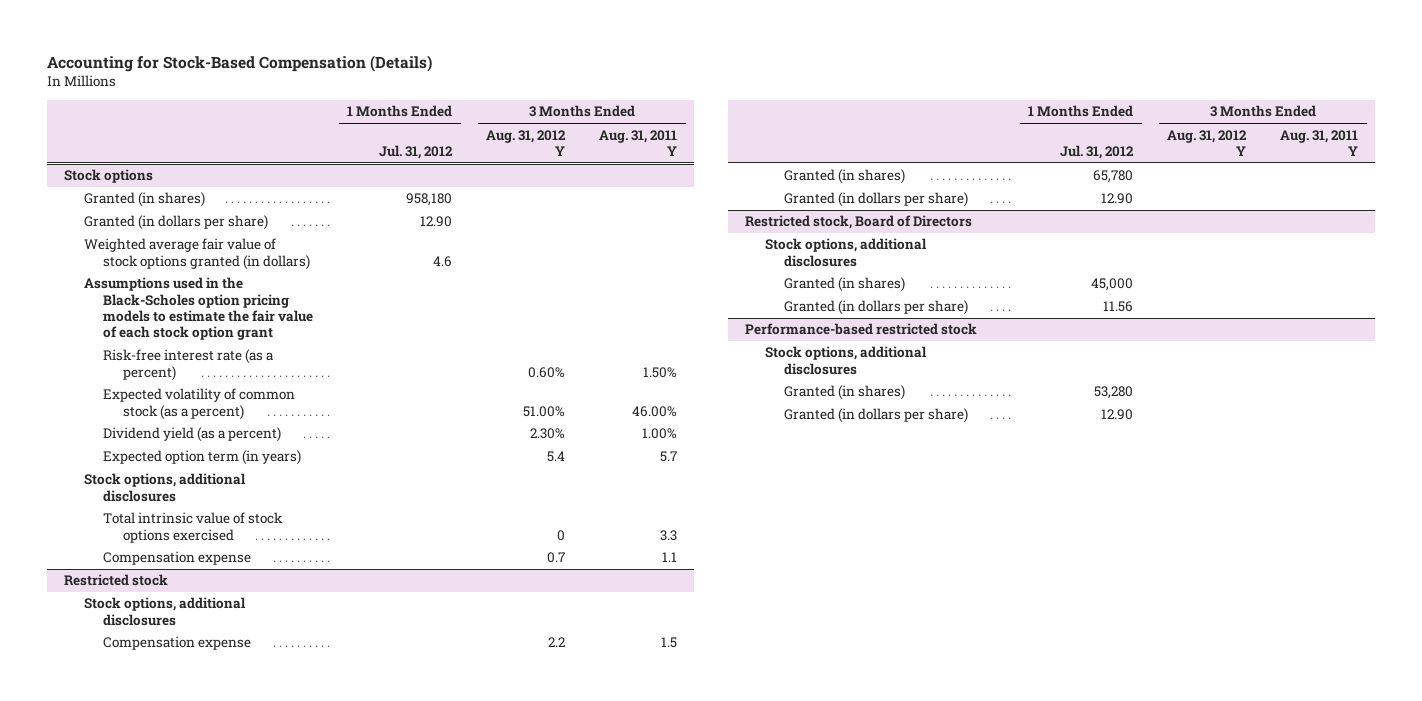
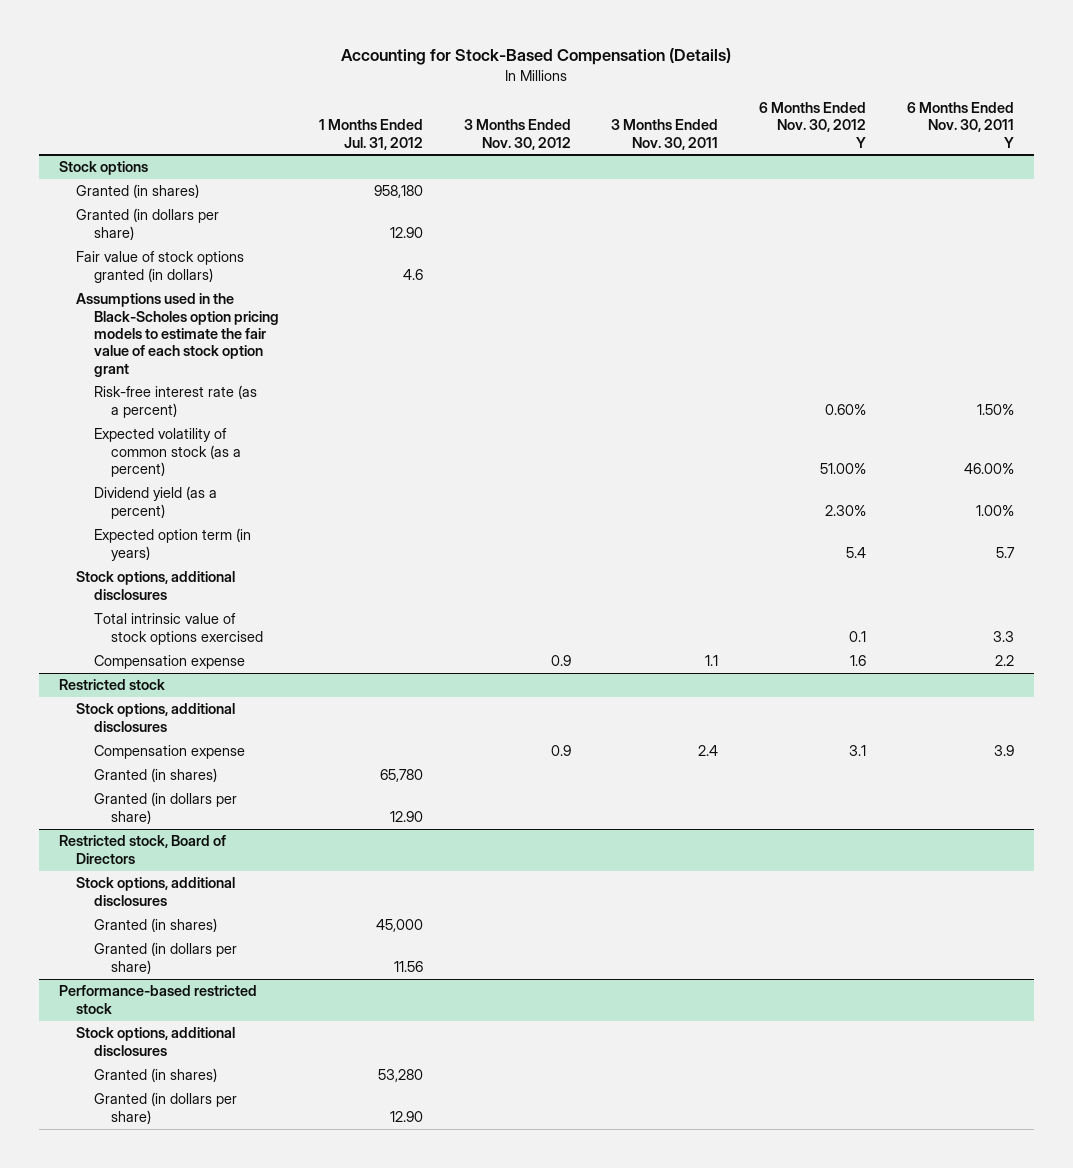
- | 1 Months Ended Jul. 31, 2012 | 3 Months Ended Aug. 31, 2012 Y | 3 Months Ended Aug. 31, 2011 Y
+ | 1 Months Ended Jul. 31, 2012 | 3 Months Ended Nov. 30, 2012 | 3 Months Ended Nov. 30, 2011 | 6 Months Ended Nov. 30, 2012 Y | 6 Months Ended Nov. 30, 2011 Y
@ Stock options
- Weighted average fair value of stock options granted (in dollars) | 4.6 | |
+ Fair value of stock options granted (in dollars) | 4.6 | | | |

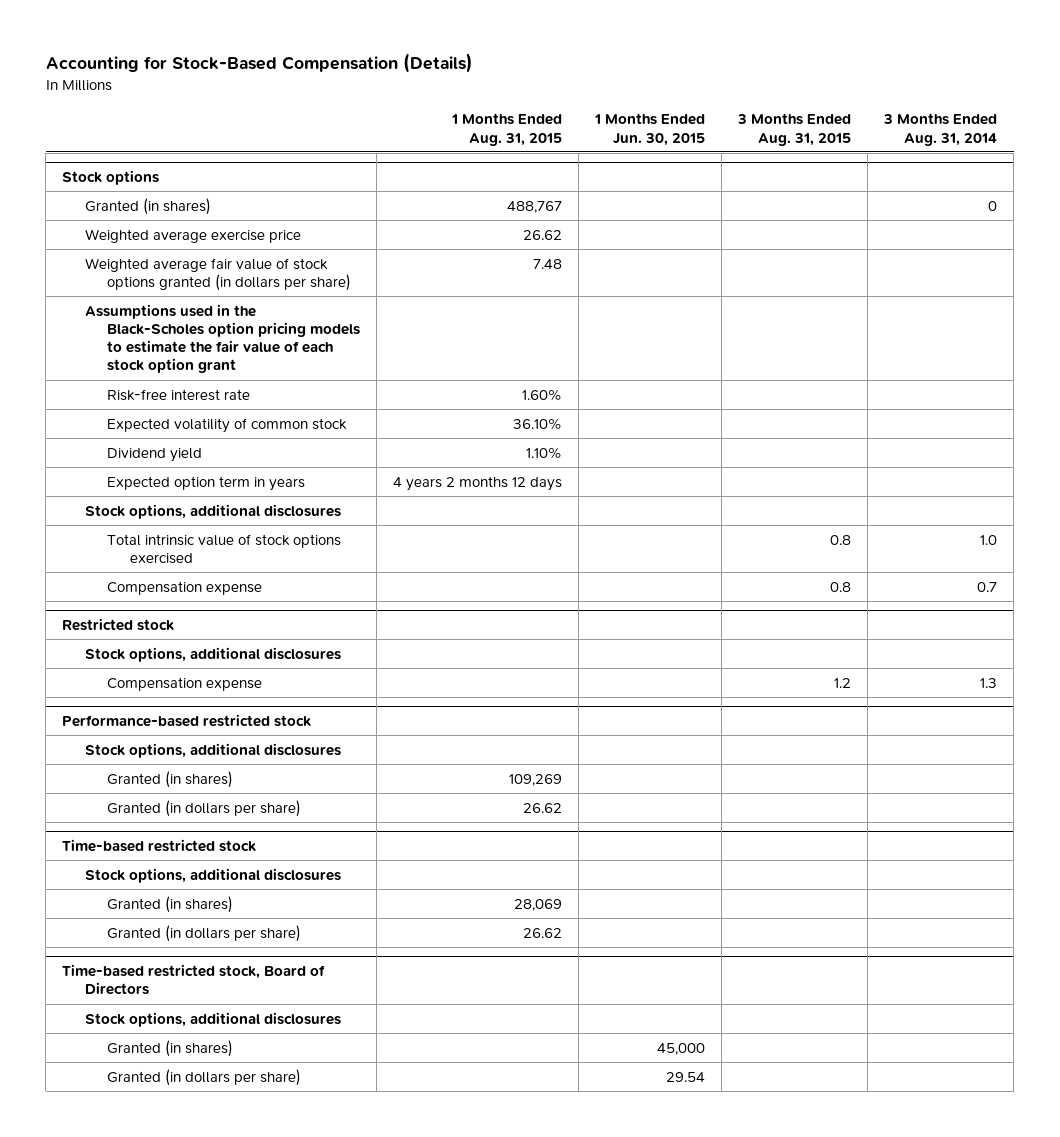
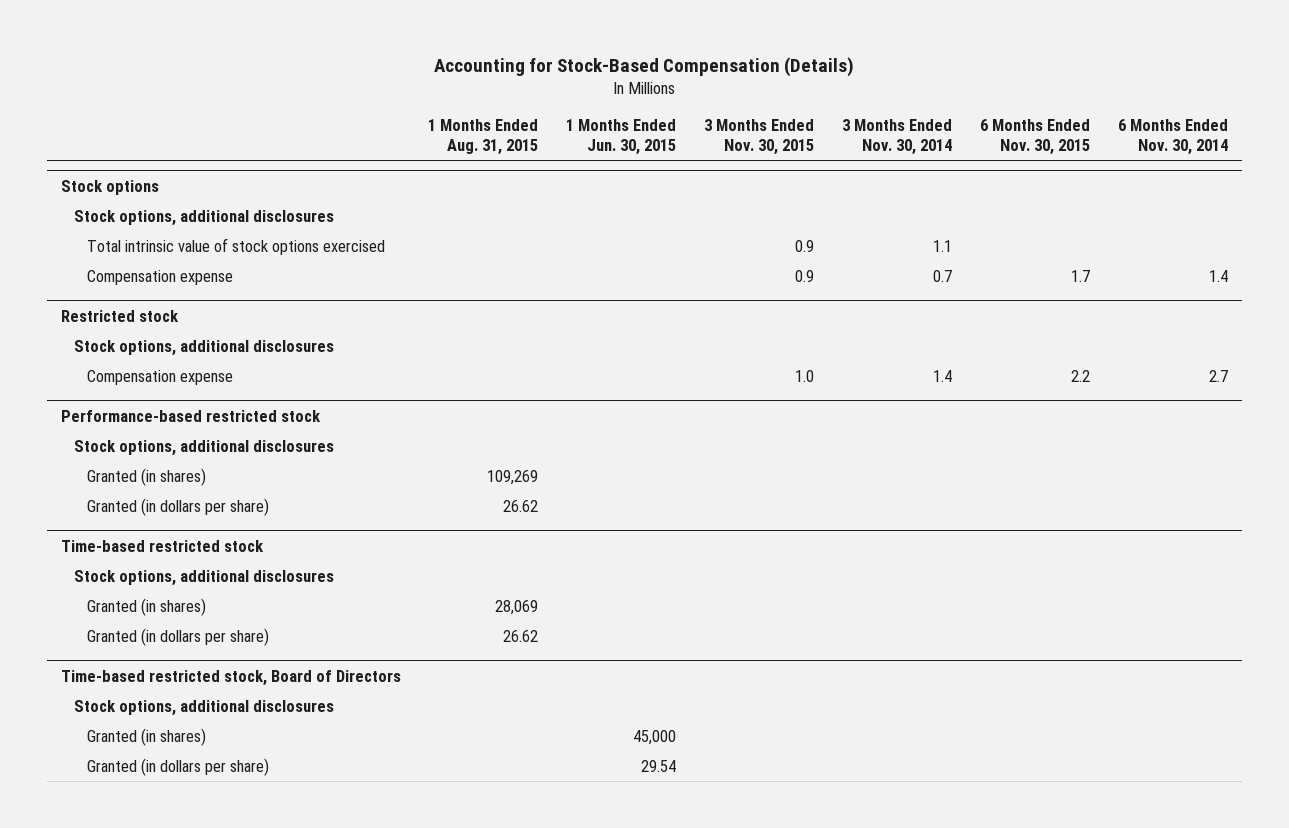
- | 1 Months Ended Aug. 31, 2015 | 1 Months Ended Jun. 30, 2015 | 3 Months Ended Aug. 31, 2015 | 3 Months Ended Aug. 31, 2014
+ | 1 Months Ended Aug. 31, 2015 | 1 Months Ended Jun. 30, 2015 | 3 Months Ended Nov. 30, 2015 | 3 Months Ended Nov. 30, 2014 | 6 Months Ended Nov. 30, 2015 | 6 Months Ended Nov. 30, 2014
@ Stock options
- Granted (in shares) | 488,767 | | | 0
- Weighted average exercise price | 26.62 | | |
- Weighted average fair value of stock options granted (in dollars per share) | 7.48 | | |
- Assumptions used in the Black-Scholes option pricing models to estimate the fair value of each stock option grant
- Risk-free interest rate | 1.60% | | |
- Expected volatility of common stock | 36.10% | | |
- Dividend yield | 1.10% | | |
- Expected option term in years | 4 years 2 months 12 days | | |

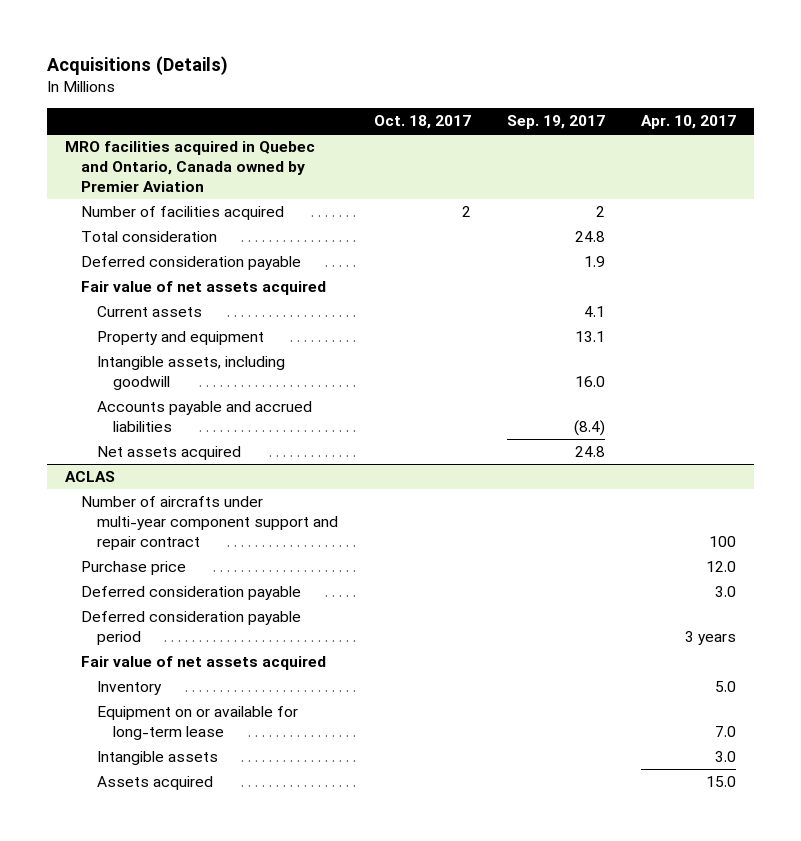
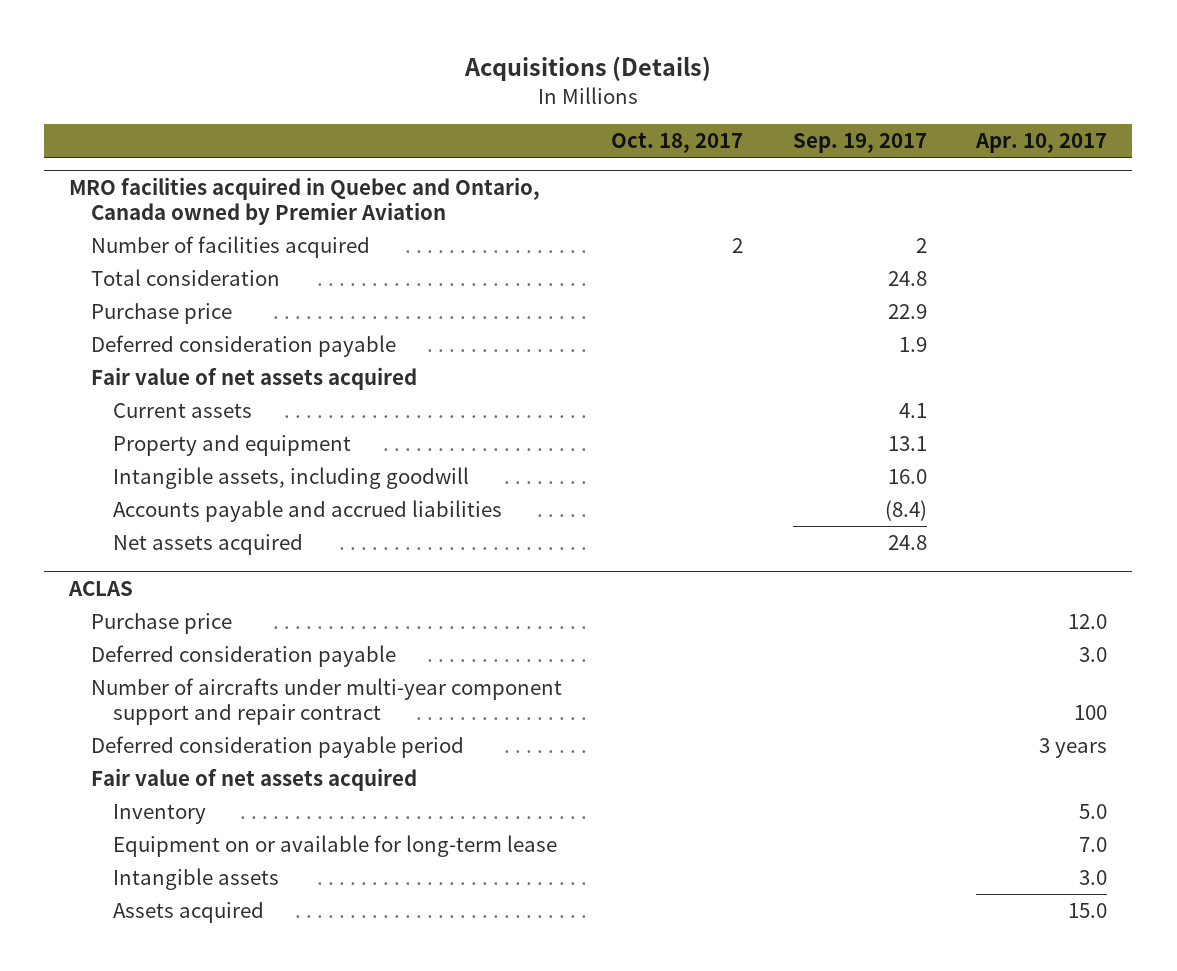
@ MRO facilities acquired in Quebec and Ontario, Canada owned by Premier Aviation
+ Purchase price | | 22.9 |
@ ACLAS
moved down: Number of aircrafts under multi-year component support and repair contract | | | 100

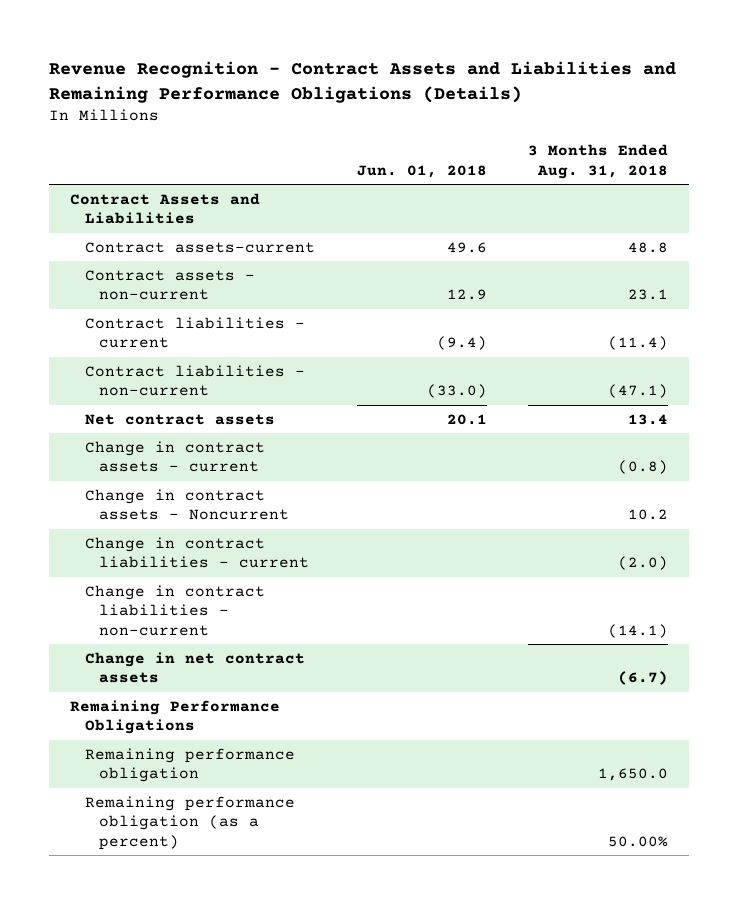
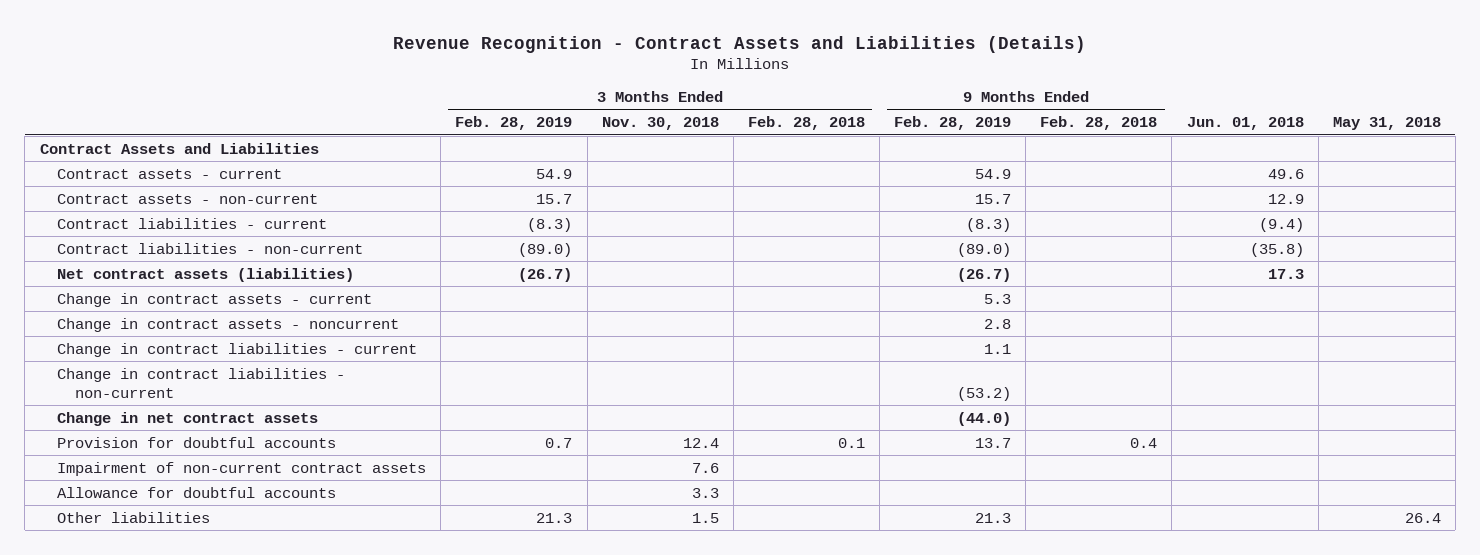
- Revenue Recognition - Contract Assets and Liabilities and Remaining Performance Obligations (Details)
+ Revenue Recognition - Contract Assets and Liabilities (Details)
- | Jun. 01, 2018 | 3 Months Ended Aug. 31, 2018
+ | 3 Months Ended Feb. 28, 2019 | 3 Months Ended Nov. 30, 2018 | 3 Months Ended Feb. 28, 2018 | 9 Months Ended Feb. 28, 2019 | 9 Months Ended Feb. 28, 2018 | Jun. 01, 2018 | May 31, 2018
- Contract assets-current | 49.6 | 48.8
+ Contract assets - current | 54.9 | | | 54.9 | | 49.6 |
- Contract liabilities - non-current | (33.0) | (47.1)
- Net contract assets | 20.1 | 13.4
+ Contract liabilities - non-current | (89.0) | | | (89.0) | | (35.8) |
+ Net contract assets (liabilities) | (26.7) | | | (26.7) | | 17.3 |
- Change in contract assets - Noncurrent | | 10.2
+ Change in contract assets - noncurrent | | | | 2.8 | | |
- Remaining Performance Obligations
- Remaining performance obligation | | 1,650.0
- Remaining performance obligation (as a percent) | | 50.00%
+ Provision for doubtful accounts | 0.7 | 12.4 | 0.1 | 13.7 | 0.4 | |
+ Impairment of non-current contract assets | | 7.6 | | | | |
+ Allowance for doubtful accounts | | 3.3 | | | | |
+ Other liabilities | 21.3 | 1.5 | | 21.3 | | | 26.4

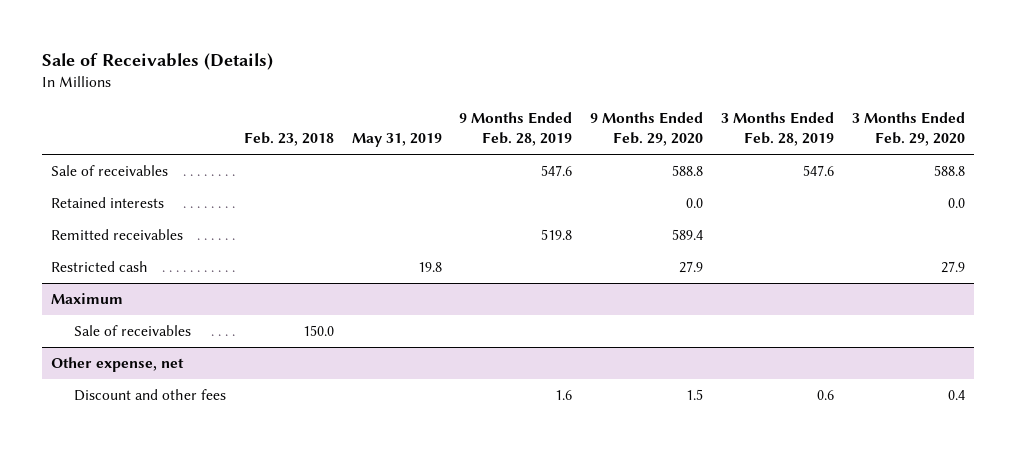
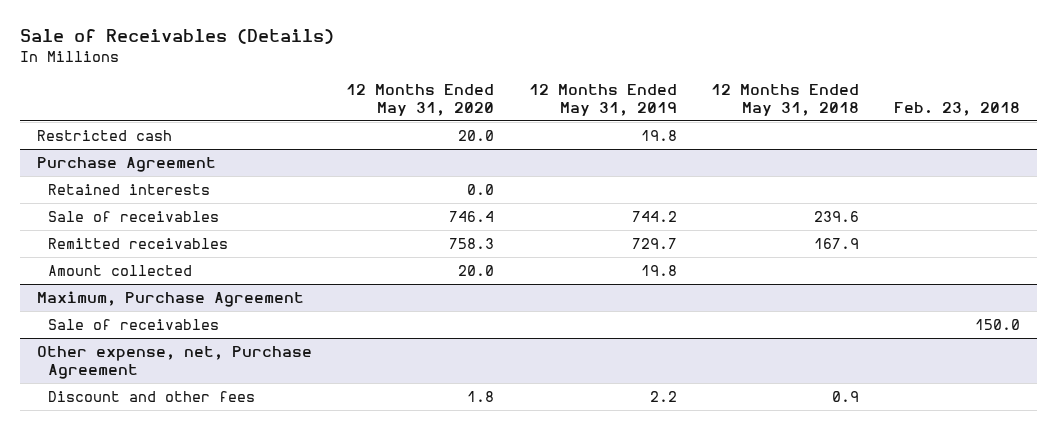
- | Feb. 23, 2018 | May 31, 2019 | 9 Months Ended Feb. 28, 2019 | 9 Months Ended Feb. 29, 2020 | 3 Months Ended Feb. 28, 2019 | 3 Months Ended Feb. 29, 2020
+ | 12 Months Ended May 31, 2020 | 12 Months Ended May 31, 2019 | 12 Months Ended May 31, 2018 | Feb. 23, 2018
- Sale of receivables | | | 547.6 | 588.8 | 547.6 | 588.8
- Retained interests | | | | 0.0 | | 0.0
- Remitted receivables | | | 519.8 | 589.4 | |
- Maximum
+ Purchase Agreement
+ Retained interests | 0.0 | | |
+ Sale of receivables | 746.4 | 744.2 | 239.6 |
+ Remitted receivables | 758.3 | 729.7 | 167.9 |
+ Amount collected | 20.0 | 19.8 | |
+ Maximum, Purchase Agreement
- Other expense, net
+ Other expense, net, Purchase Agreement

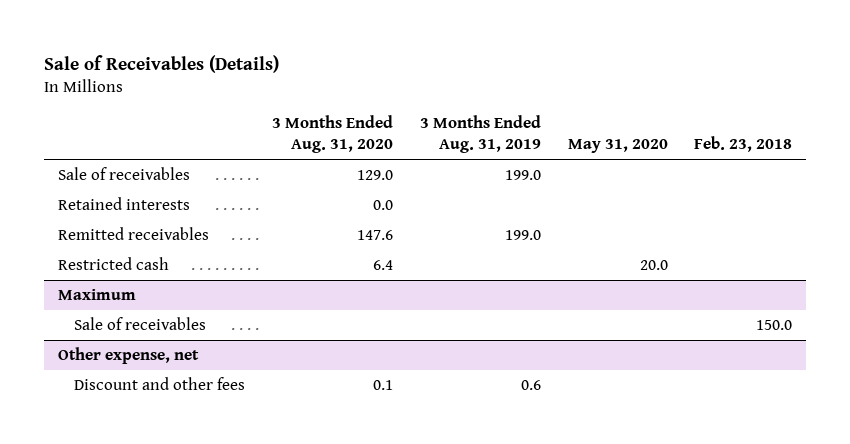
- | 12 Months Ended May 31, 2020 | 12 Months Ended May 31, 2019 | 12 Months Ended May 31, 2018 | Feb. 23, 2018
+ | 3 Months Ended Aug. 31, 2020 | 3 Months Ended Aug. 31, 2019 | May 31, 2020 | Feb. 23, 2018
+ Sale of receivables | 129.0 | 199.0 | |
+ Retained interests | 0.0 | | |
+ Remitted receivables | 147.6 | 199.0 | |
- Purchase Agreement
- Retained interests | 0.0 | | |
- Sale of receivables | 746.4 | 744.2 | 239.6 |
- Remitted receivables | 758.3 | 729.7 | 167.9 |
- Amount collected | 20.0 | 19.8 | |
- Maximum, Purchase Agreement
+ Maximum
- Other expense, net, Purchase Agreement
+ Other expense, net

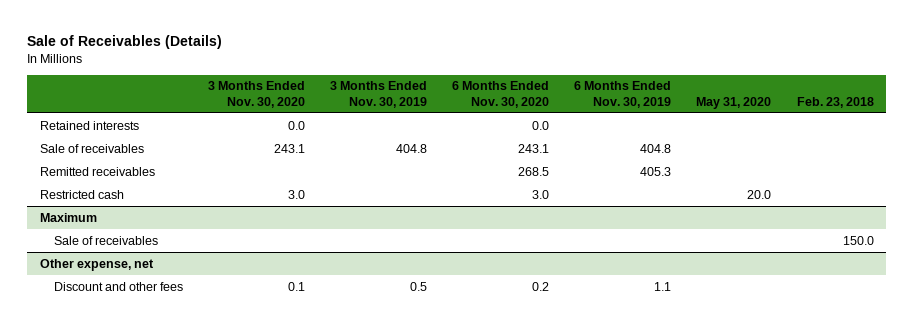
- | 3 Months Ended Aug. 31, 2020 | 3 Months Ended Aug. 31, 2019 | May 31, 2020 | Feb. 23, 2018
+ | 3 Months Ended Nov. 30, 2020 | 3 Months Ended Nov. 30, 2019 | 6 Months Ended Nov. 30, 2020 | 6 Months Ended Nov. 30, 2019 | May 31, 2020 | Feb. 23, 2018
moved down: Sale of receivables | 243.1 | 404.8 | 243.1 | 404.8 | |

